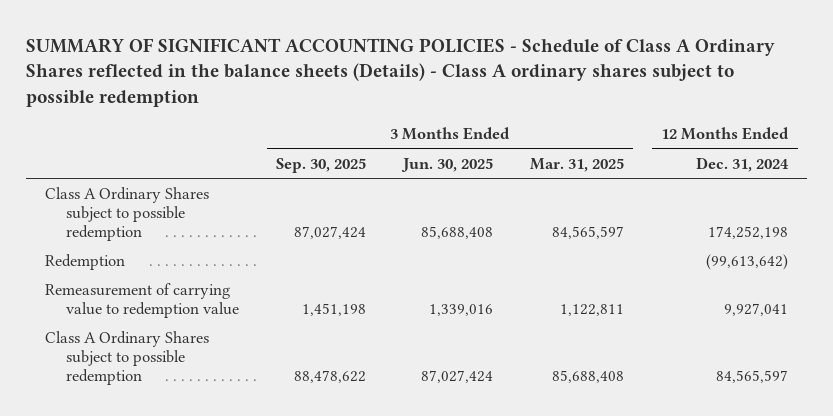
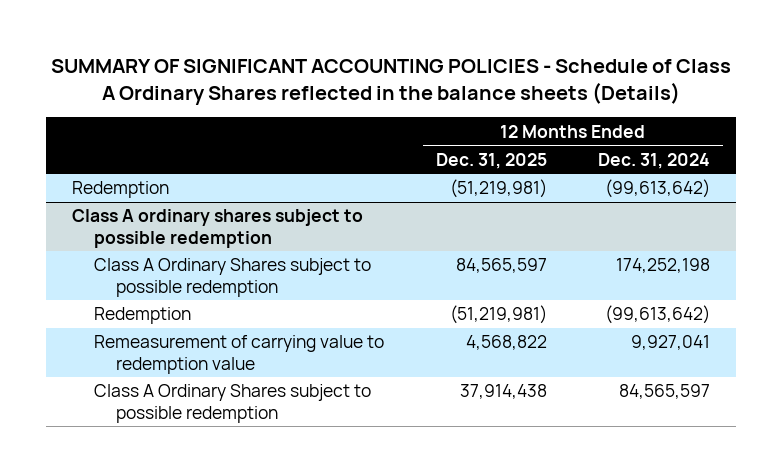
- SUMMARY OF SIGNIFICANT ACCOUNTING POLICIES - Schedule of Class A Ordinary Shares reflected in the balance sheets (Details) - Class A ordinary shares subject to possible redemption
+ SUMMARY OF SIGNIFICANT ACCOUNTING POLICIES - Schedule of Class A Ordinary Shares reflected in the balance sheets (Details)
- | 3 Months Ended Sep. 30, 2025 | 3 Months Ended Jun. 30, 2025 | 3 Months Ended Mar. 31, 2025 | 12 Months Ended Dec. 31, 2024
+ | 12 Months Ended Dec. 31, 2025 | 12 Months Ended Dec. 31, 2024
+ Redemption | (51,219,981) | (99,613,642)
+ Class A ordinary shares subject to possible redemption

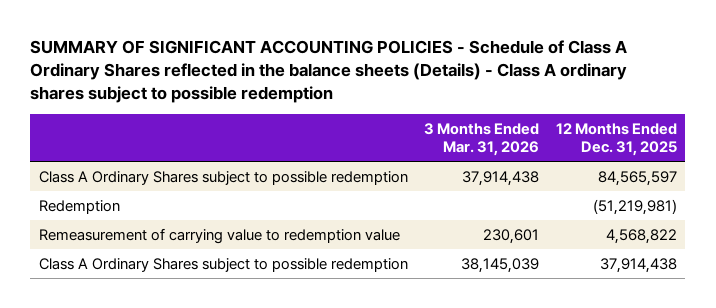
- SUMMARY OF SIGNIFICANT ACCOUNTING POLICIES - Schedule of Class A Ordinary Shares reflected in the balance sheets (Details)
+ SUMMARY OF SIGNIFICANT ACCOUNTING POLICIES - Schedule of Class A Ordinary Shares reflected in the balance sheets (Details) - Class A ordinary shares subject to possible redemption
- | 12 Months Ended Dec. 31, 2025 | 12 Months Ended Dec. 31, 2024
+ | 3 Months Ended Mar. 31, 2026 | 12 Months Ended Dec. 31, 2025
- Redemption | (51,219,981) | (99,613,642)
- Class A ordinary shares subject to possible redemption

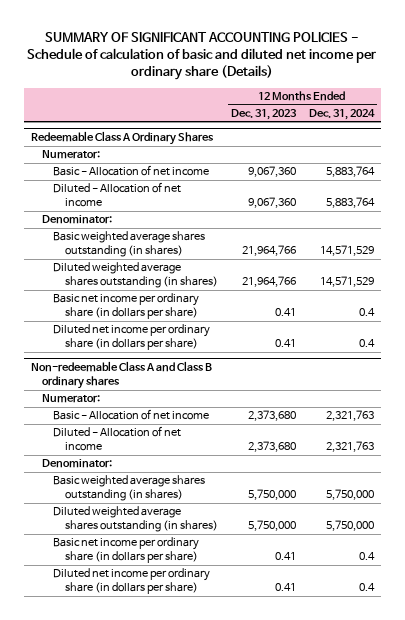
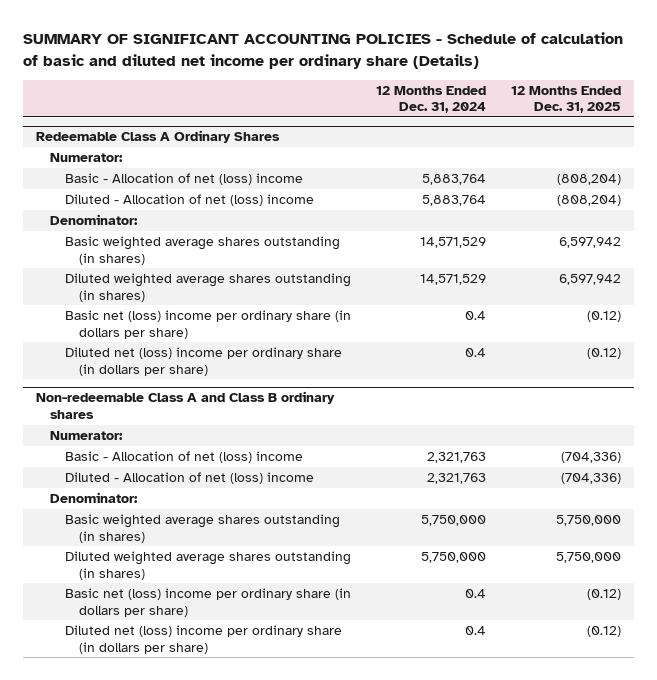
- | 12 Months Ended Dec. 31, 2023 | 12 Months Ended Dec. 31, 2024
+ | 12 Months Ended Dec. 31, 2024 | 12 Months Ended Dec. 31, 2025
@ Redeemable Class A Ordinary Shares
- Basic - Allocation of net income | 9,067,360 | 5,883,764
- Diluted - Allocation of net income | 9,067,360 | 5,883,764
+ Basic - Allocation of net (loss) income | 5,883,764 | (808,204)
+ Diluted - Allocation of net (loss) income | 5,883,764 | (808,204)
- Basic net income per ordinary share (in dollars per share) | 0.41 | 0.4
- Diluted net income per ordinary share (in dollars per share) | 0.41 | 0.4
+ Basic net (loss) income per ordinary share (in dollars per share) | 0.4 | (0.12)
+ Diluted net (loss) income per ordinary share (in dollars per share) | 0.4 | (0.12)
@ Non-redeemable Class A and Class B ordinary shares
- Basic - Allocation of net income | 2,373,680 | 2,321,763
- Diluted - Allocation of net income | 2,373,680 | 2,321,763
+ Basic - Allocation of net (loss) income | 2,321,763 | (704,336)
+ Diluted - Allocation of net (loss) income | 2,321,763 | (704,336)
- Basic net income per ordinary share (in dollars per share) | 0.41 | 0.4
- Diluted net income per ordinary share (in dollars per share) | 0.41 | 0.4
+ Basic net (loss) income per ordinary share (in dollars per share) | 0.4 | (0.12)
+ Diluted net (loss) income per ordinary share (in dollars per share) | 0.4 | (0.12)

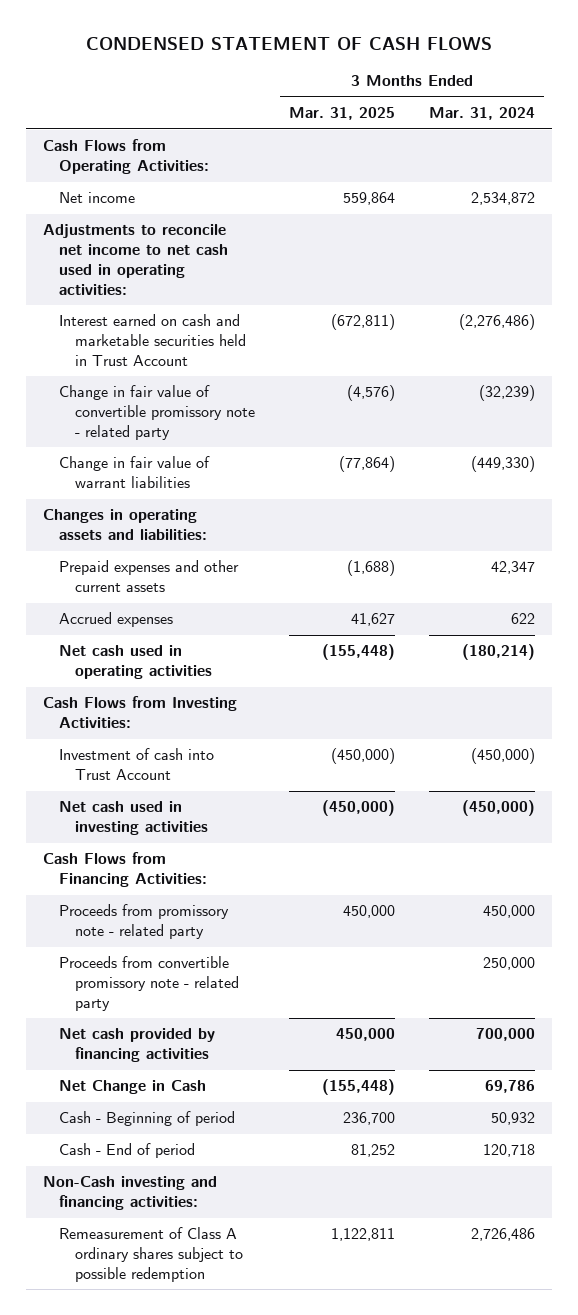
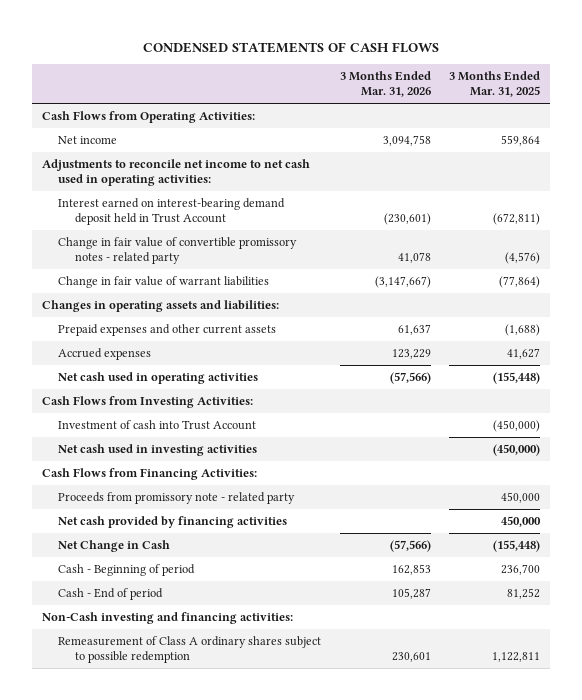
- CONDENSED STATEMENT OF CASH FLOWS
+ CONDENSED STATEMENTS OF CASH FLOWS
- | 3 Months Ended Mar. 31, 2025 | 3 Months Ended Mar. 31, 2024
+ | 3 Months Ended Mar. 31, 2026 | 3 Months Ended Mar. 31, 2025
- Interest earned on cash and marketable securities held in Trust Account | (672,811) | (2,276,486)
- Change in fair value of convertible promissory note - related party | (4,576) | (32,239)
+ Interest earned on interest-bearing demand deposit held in Trust Account | (230,601) | (672,811)
+ Change in fair value of convertible promissory notes - related party | 41,078 | (4,576)
- Proceeds from convertible promissory note - related party | | 250,000

